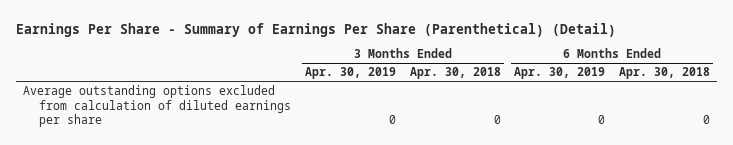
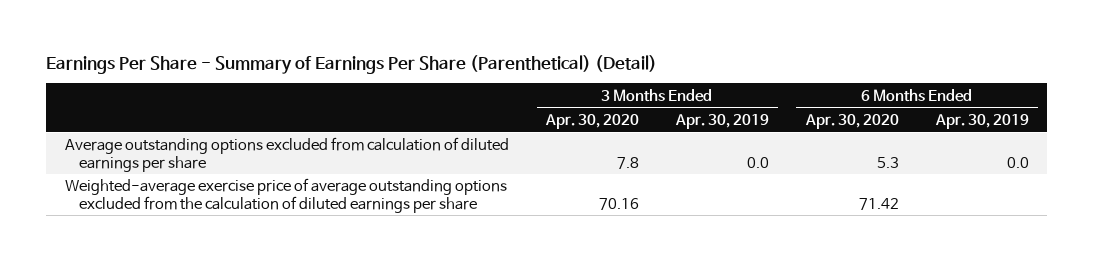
- | 3 Months Ended Apr. 30, 2019 | 3 Months Ended Apr. 30, 2018 | 6 Months Ended Apr. 30, 2019 | 6 Months Ended Apr. 30, 2018
+ | 3 Months Ended Apr. 30, 2020 | 3 Months Ended Apr. 30, 2019 | 6 Months Ended Apr. 30, 2020 | 6 Months Ended Apr. 30, 2019
- Average outstanding options excluded from calculation of diluted earnings per share | 0 | 0 | 0 | 0
+ Average outstanding options excluded from calculation of diluted earnings per share | 7.8 | 0.0 | 5.3 | 0.0
+ Weighted-average exercise price of average outstanding options excluded from the calculation of diluted earnings per share | 70.16 | | 71.42 |

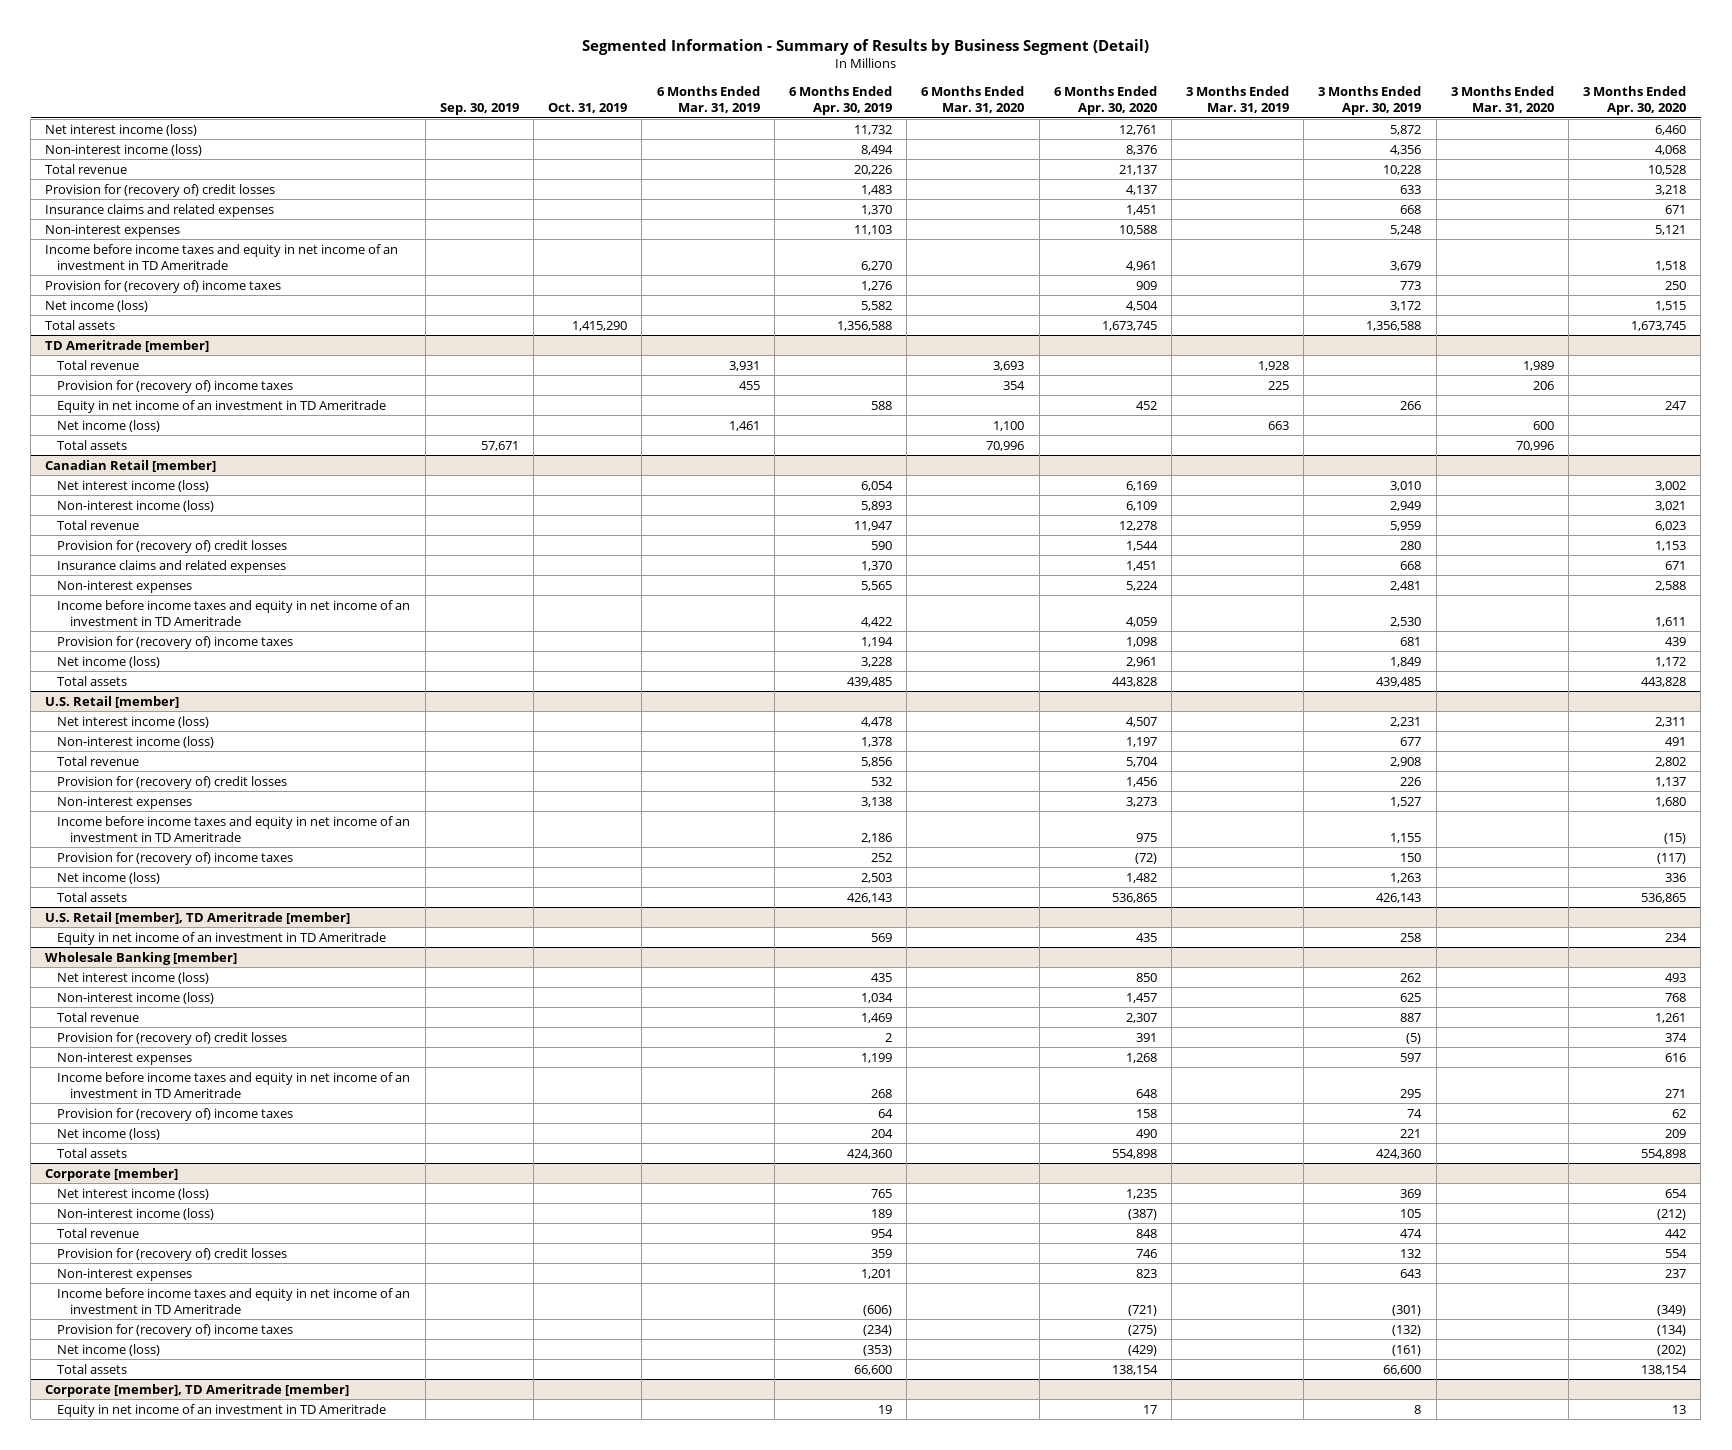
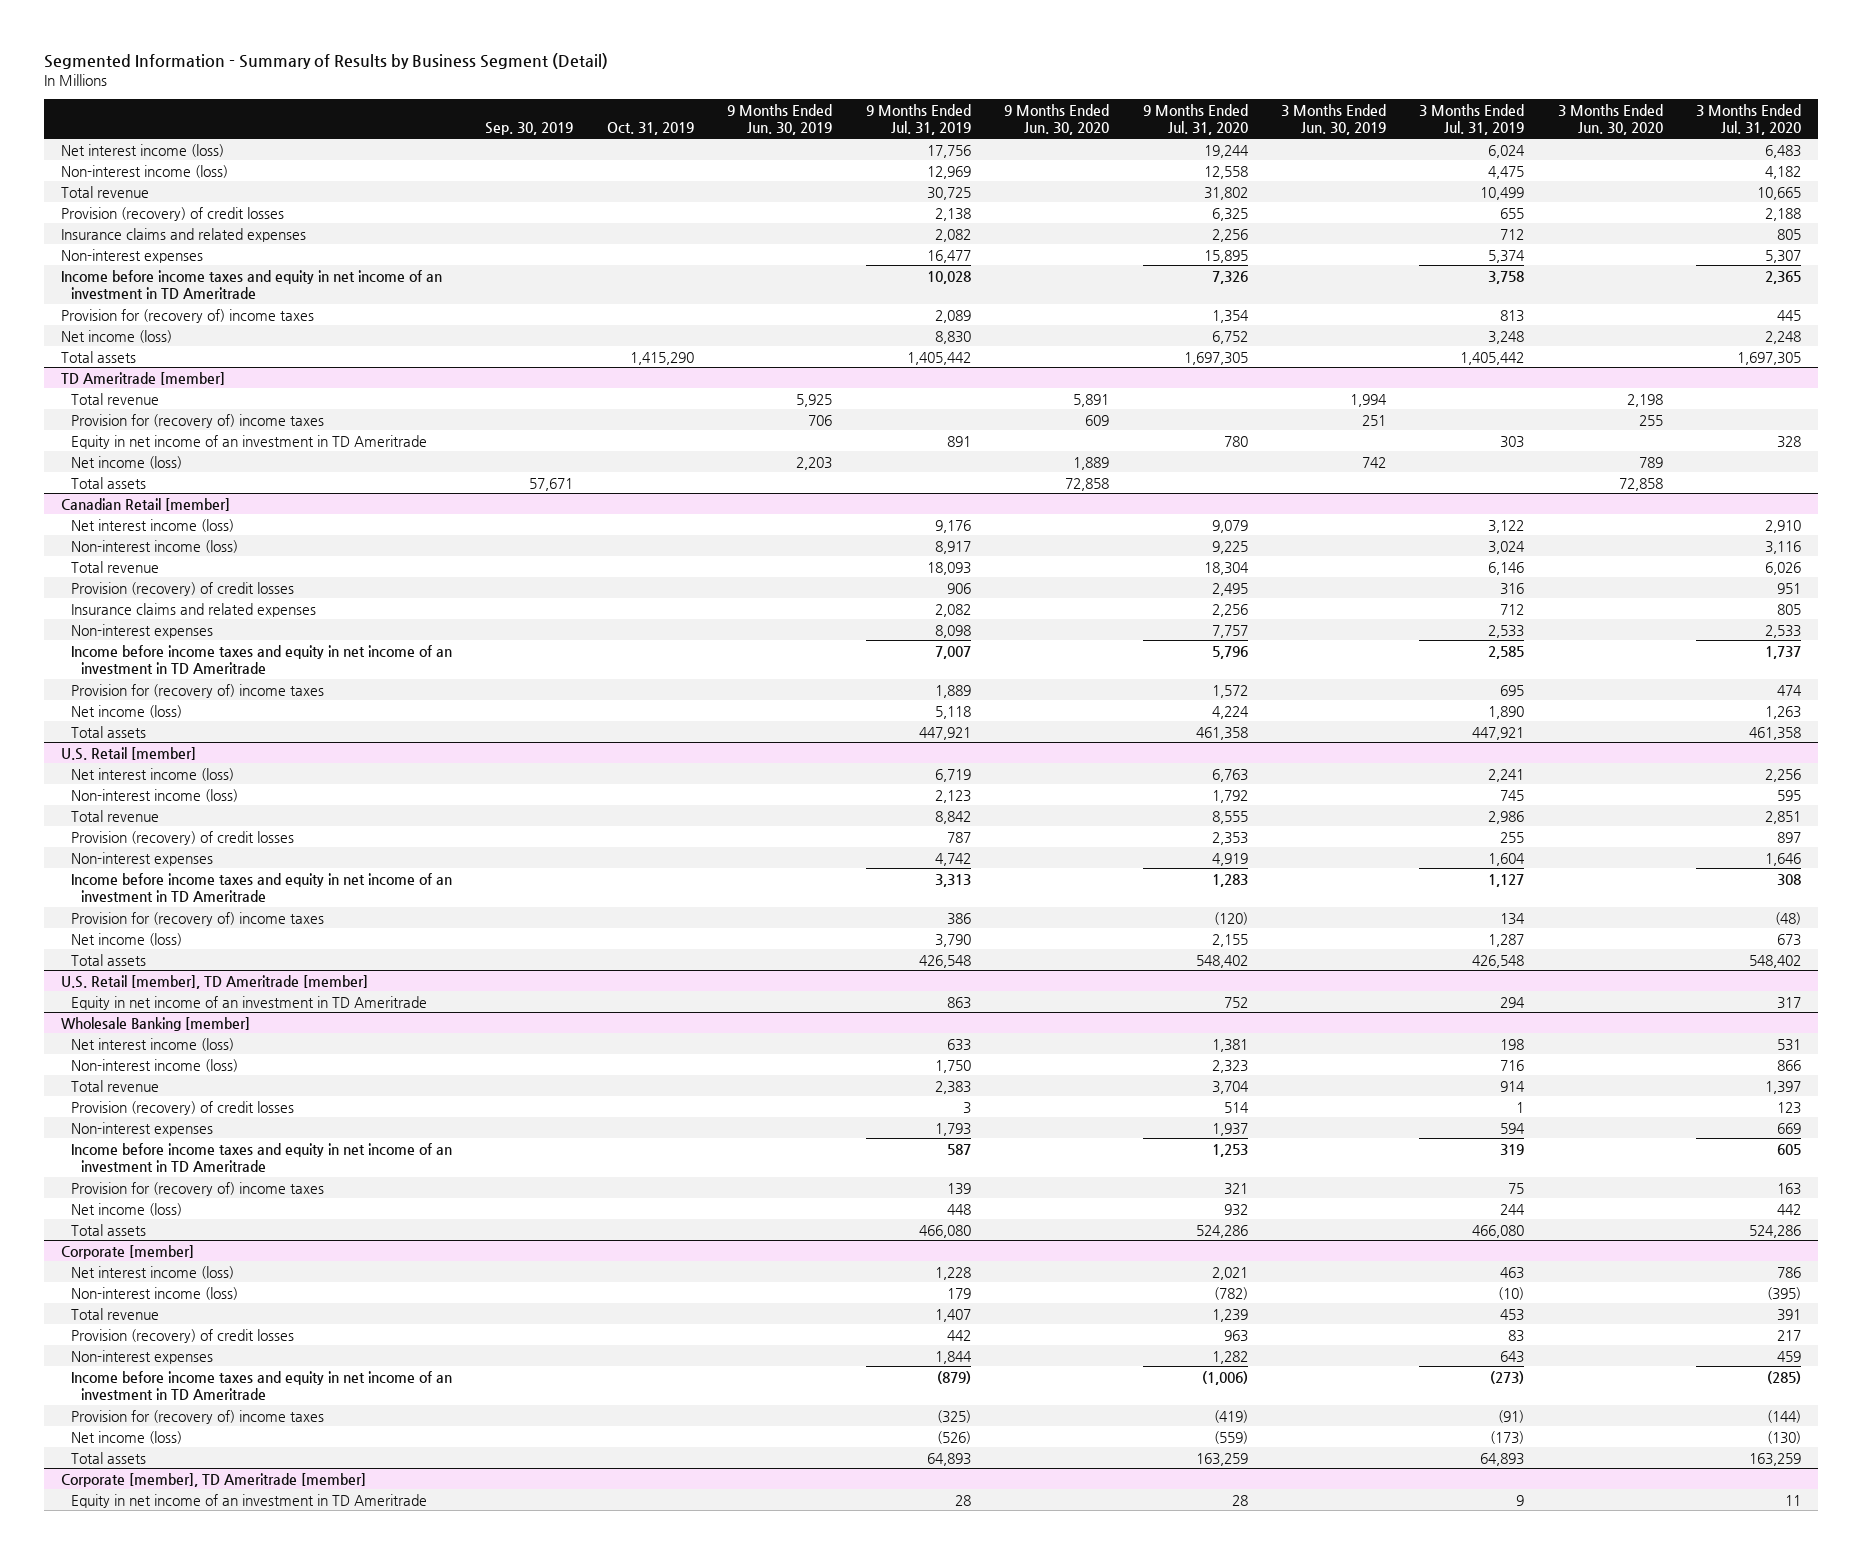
- | Sep. 30, 2019 | Oct. 31, 2019 | 6 Months Ended Mar. 31, 2019 | 6 Months Ended Apr. 30, 2019 | 6 Months Ended Mar. 31, 2020 | 6 Months Ended Apr. 30, 2020 | 3 Months Ended Mar. 31, 2019 | 3 Months Ended Apr. 30, 2019 | 3 Months Ended Mar. 31, 2020 | 3 Months Ended Apr. 30, 2020
+ | Sep. 30, 2019 | Oct. 31, 2019 | 9 Months Ended Jun. 30, 2019 | 9 Months Ended Jul. 31, 2019 | 9 Months Ended Jun. 30, 2020 | 9 Months Ended Jul. 31, 2020 | 3 Months Ended Jun. 30, 2019 | 3 Months Ended Jul. 31, 2019 | 3 Months Ended Jun. 30, 2020 | 3 Months Ended Jul. 31, 2020
- Provision for (recovery of) credit losses | | | | 1,483 | | 4,137 | | 633 | | 3,218
+ Provision (recovery) of credit losses | | | | 2,138 | | 6,325 | | 655 | | 2,188
@ Canadian Retail [member]
- Provision for (recovery of) credit losses | | | | 590 | | 1,544 | | 280 | | 1,153
+ Provision (recovery) of credit losses | | | | 906 | | 2,495 | | 316 | | 951
@ U.S. Retail [member]
- Provision for (recovery of) credit losses | | | | 532 | | 1,456 | | 226 | | 1,137
+ Provision (recovery) of credit losses | | | | 787 | | 2,353 | | 255 | | 897
@ Wholesale Banking [member]
- Provision for (recovery of) credit losses | | | | 2 | | 391 | | (5) | | 374
+ Provision (recovery) of credit losses | | | | 3 | | 514 | | 1 | | 123
@ Corporate [member]
- Provision for (recovery of) credit losses | | | | 359 | | 746 | | 132 | | 554
+ Provision (recovery) of credit losses | | | | 442 | | 963 | | 83 | | 217

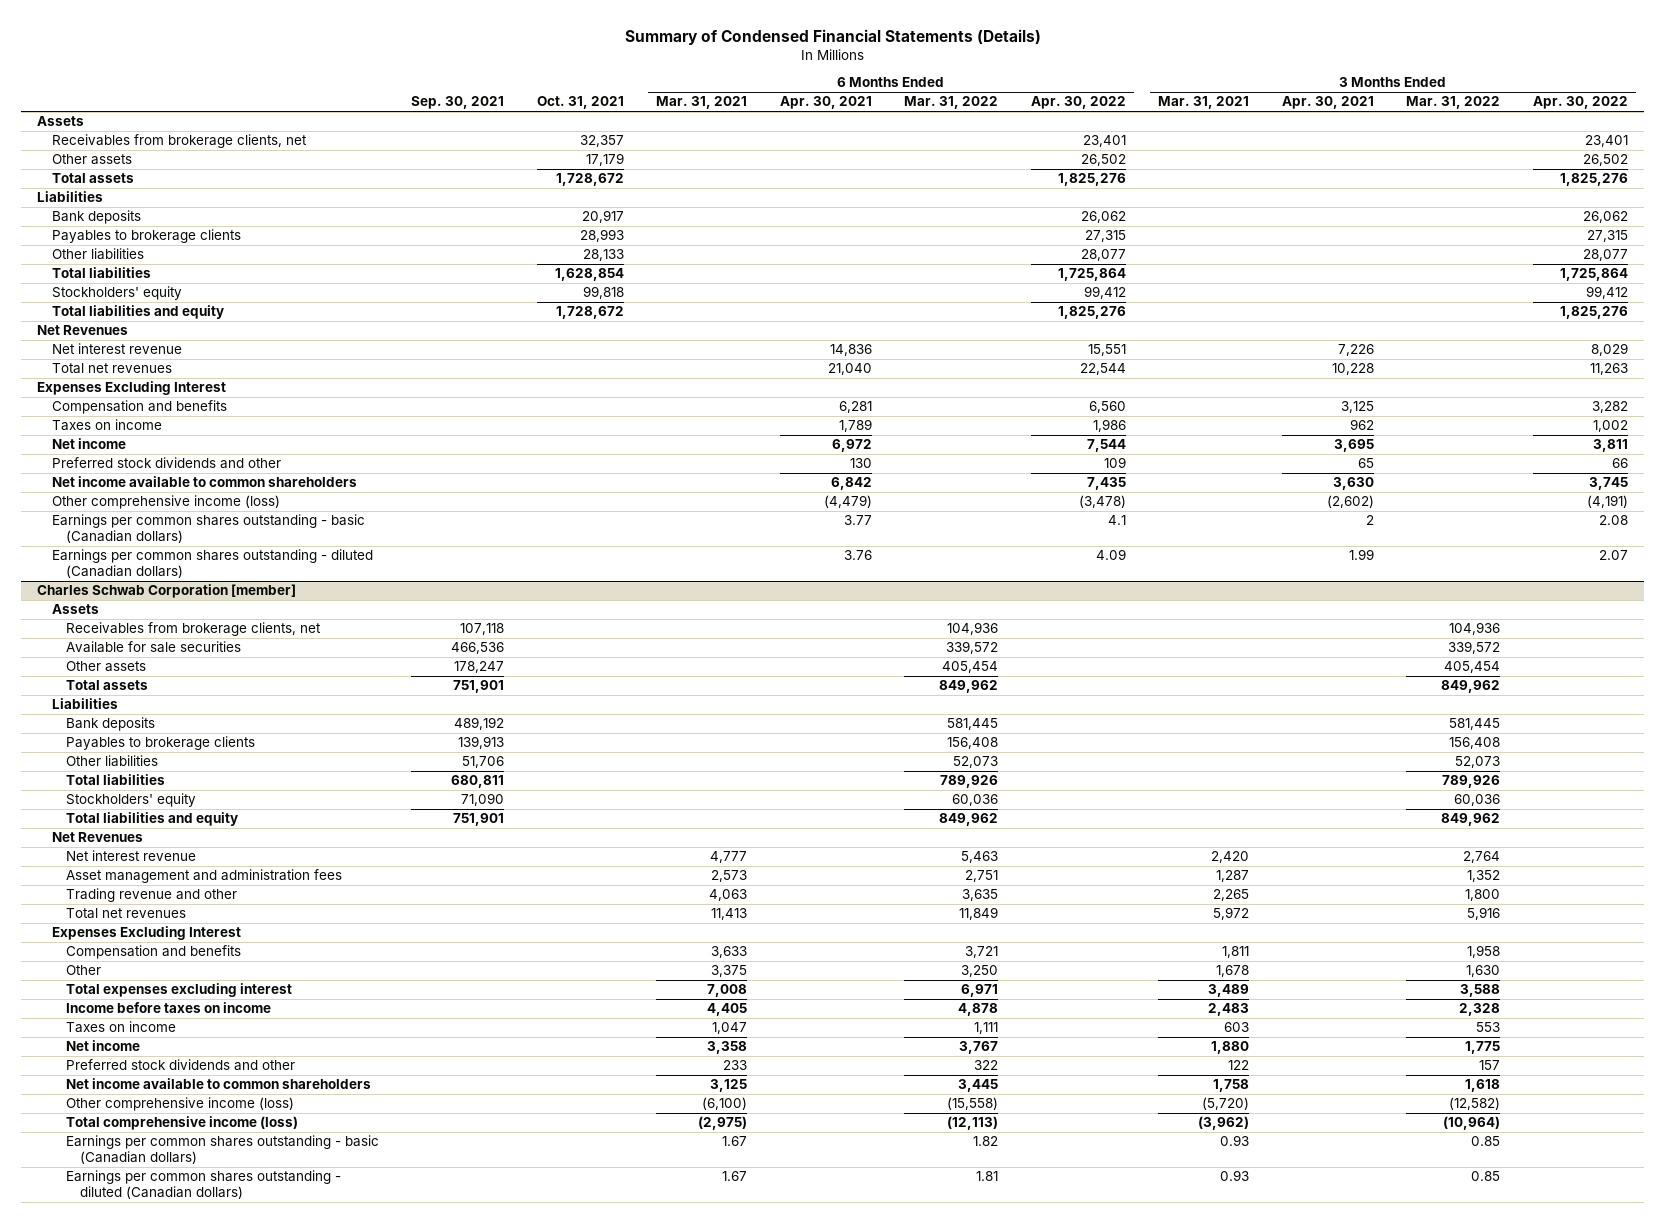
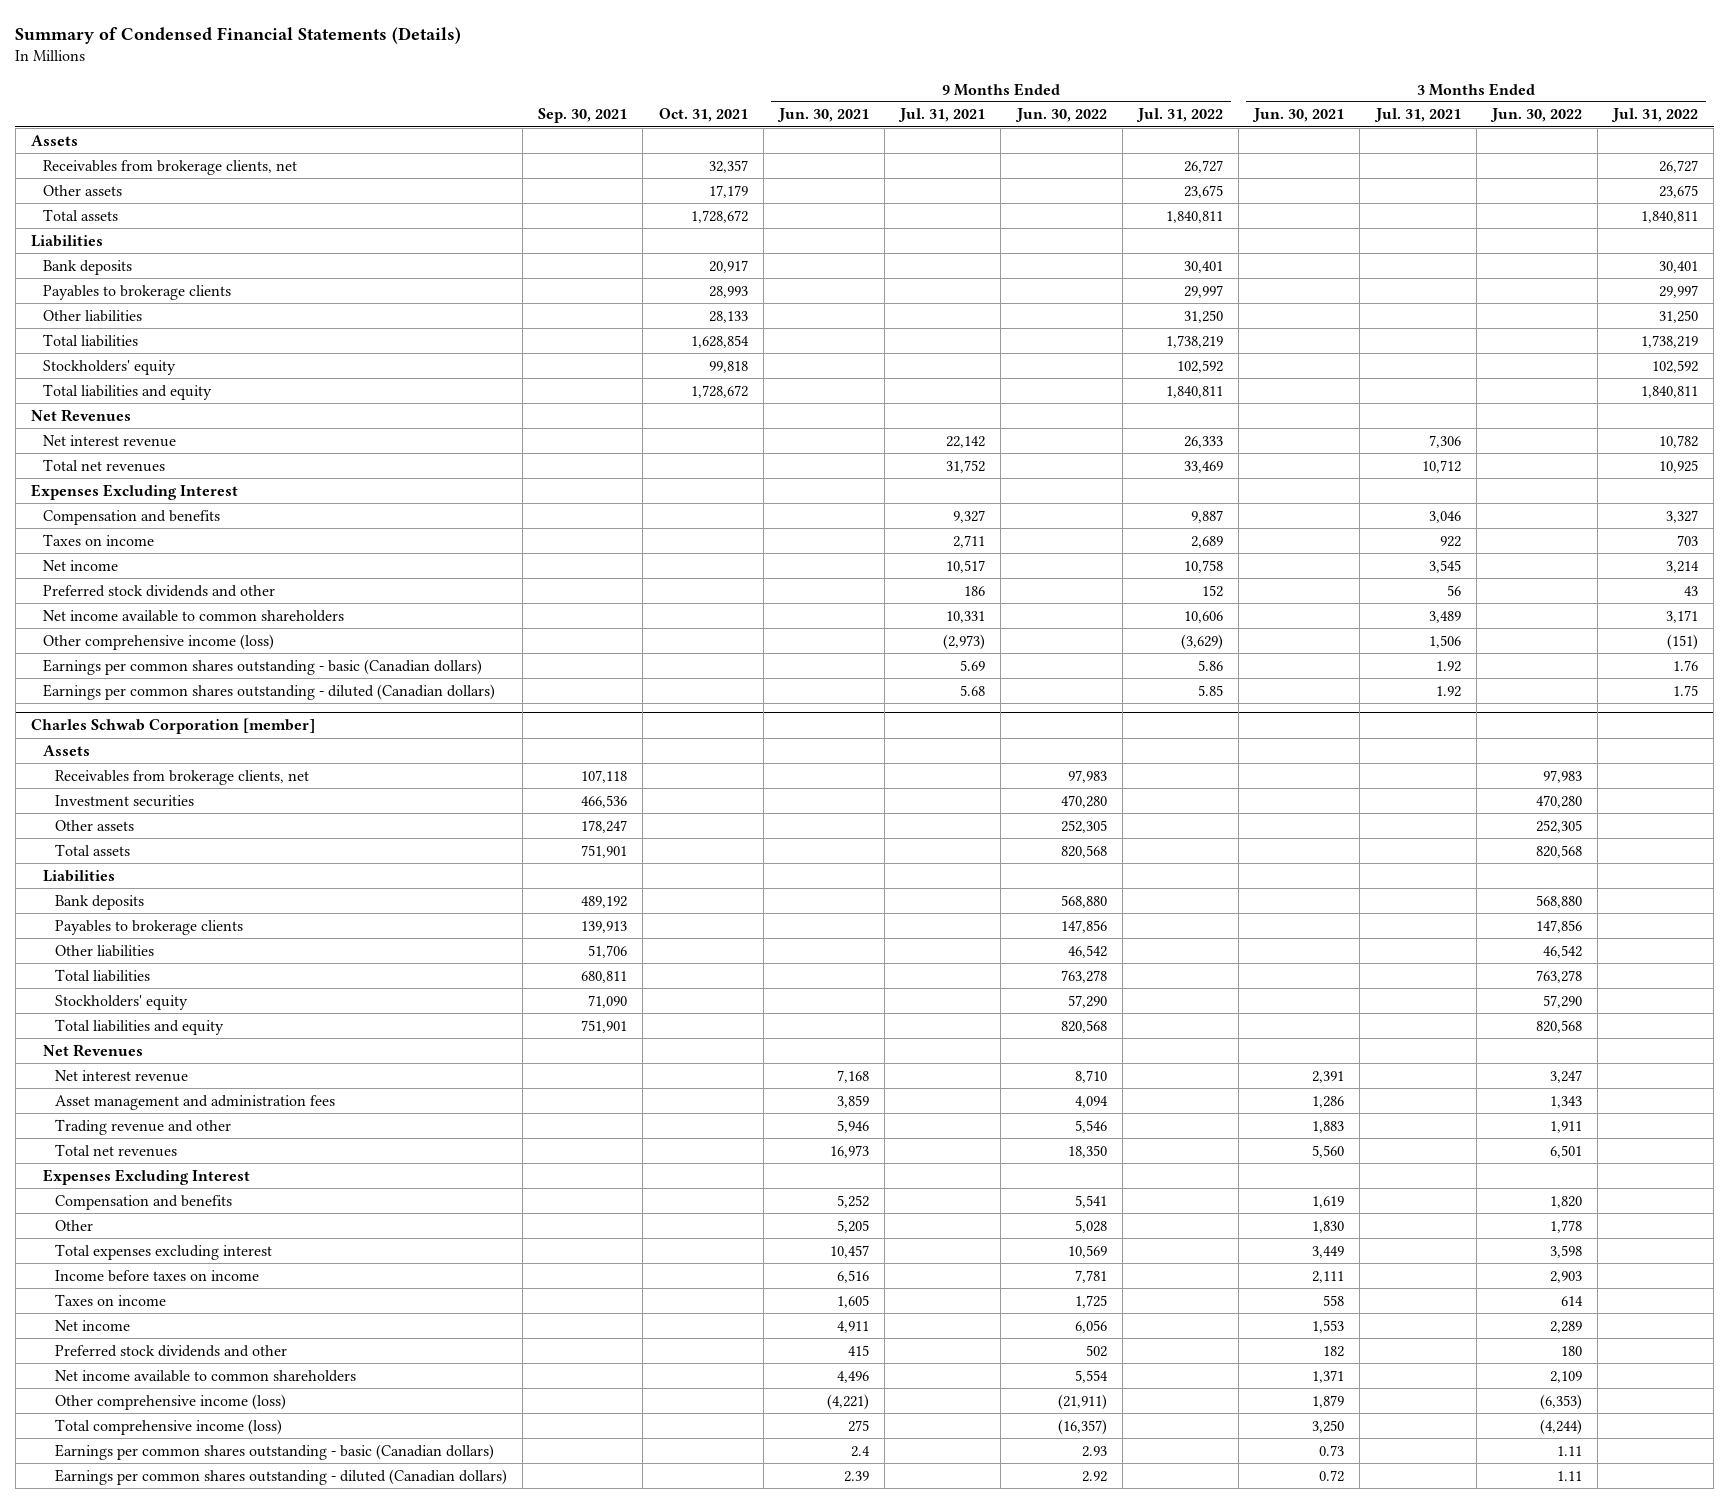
- | Sep. 30, 2021 | Oct. 31, 2021 | 6 Months Ended Mar. 31, 2021 | 6 Months Ended Apr. 30, 2021 | 6 Months Ended Mar. 31, 2022 | 6 Months Ended Apr. 30, 2022 | 3 Months Ended Mar. 31, 2021 | 3 Months Ended Apr. 30, 2021 | 3 Months Ended Mar. 31, 2022 | 3 Months Ended Apr. 30, 2022
+ | Sep. 30, 2021 | Oct. 31, 2021 | 9 Months Ended Jun. 30, 2021 | 9 Months Ended Jul. 31, 2021 | 9 Months Ended Jun. 30, 2022 | 9 Months Ended Jul. 31, 2022 | 3 Months Ended Jun. 30, 2021 | 3 Months Ended Jul. 31, 2021 | 3 Months Ended Jun. 30, 2022 | 3 Months Ended Jul. 31, 2022
@ Charles Schwab Corporation [member]
- Available for sale securities | 466,536 | | | | 339,572 | | | | 339,572 |
+ Investment securities | 466,536 | | | | 470,280 | | | | 470,280 |

